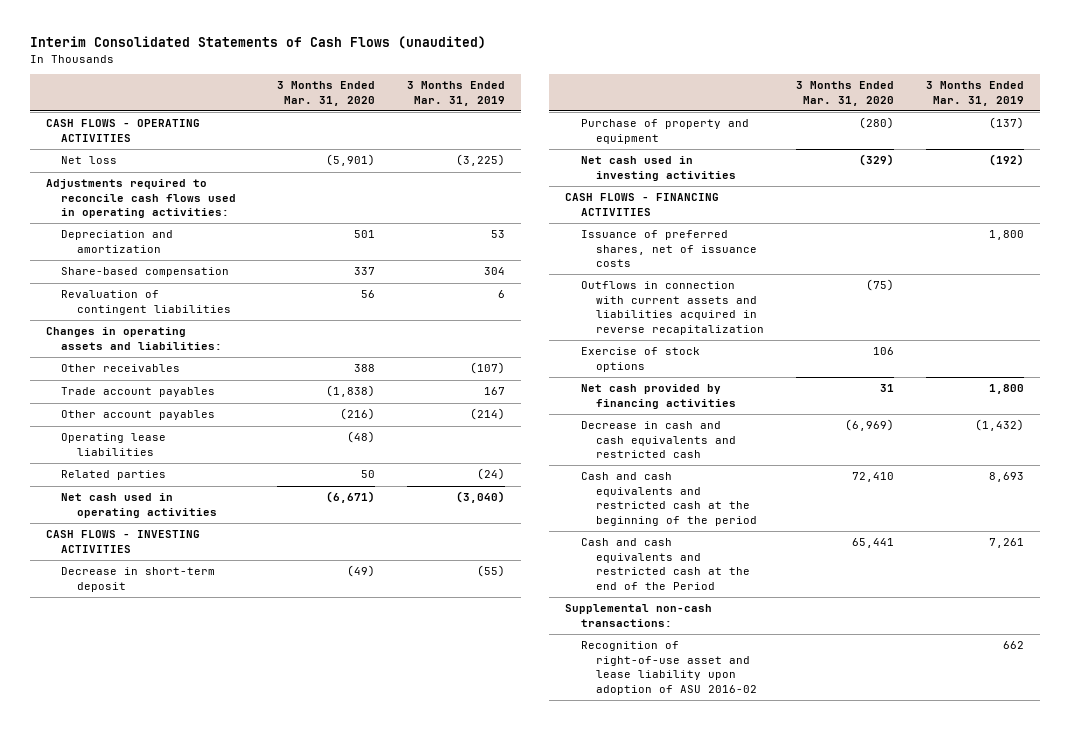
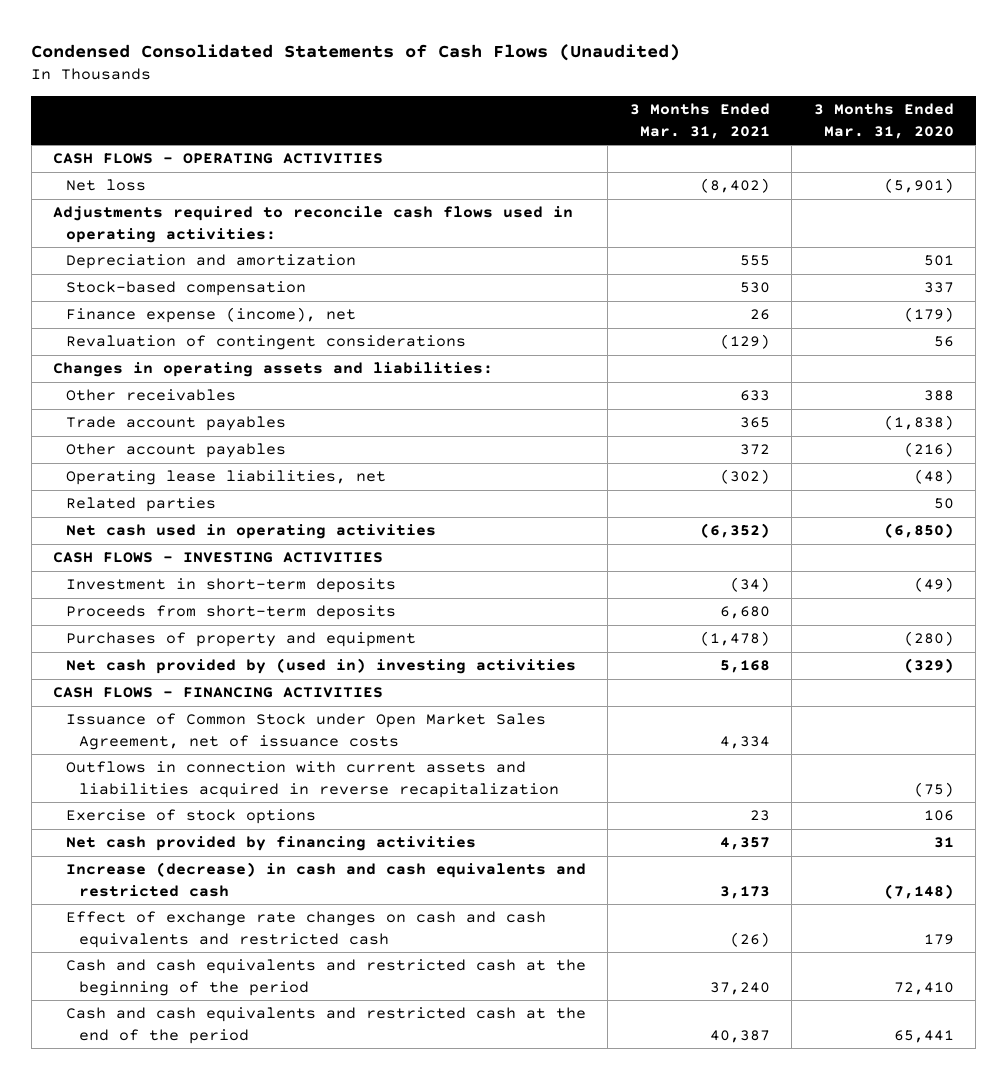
- Interim Consolidated Statements of Cash Flows (unaudited)
+ Condensed Consolidated Statements of Cash Flows (Unaudited)
- | 3 Months Ended Mar. 31, 2020 | 3 Months Ended Mar. 31, 2019
+ | 3 Months Ended Mar. 31, 2021 | 3 Months Ended Mar. 31, 2020
- Share-based compensation | 337 | 304
- Revaluation of contingent liabilities | 56 | 6
+ Stock-based compensation | 530 | 337
+ Finance expense (income), net | 26 | (179)
+ Revaluation of contingent considerations | (129) | 56
- Operating lease liabilities | (48) |
+ Operating lease liabilities, net | (302) | (48)
- Net cash used in operating activities | (6,671) | (3,040)
+ Net cash used in operating activities | (6,352) | (6,850)
- Decrease in short-term deposit | (49) | (55)
- Purchase of property and equipment | (280) | (137)
- Net cash used in investing activities | (329) | (192)
+ Investment in short-term deposits | (34) | (49)
+ Proceeds from short-term deposits | 6,680 |
+ Purchases of property and equipment | (1,478) | (280)
+ Net cash provided by (used in) investing activities | 5,168 | (329)
- Issuance of preferred shares, net of issuance costs | | 1,800
+ Issuance of Common Stock under Open Market Sales Agreement, net of issuance costs | 4,334 |
- Decrease in cash and cash equivalents and restricted cash | (6,969) | (1,432)
+ Increase (decrease) in cash and cash equivalents and restricted cash | 3,173 | (7,148)
+ Effect of exchange rate changes on cash and cash equivalents and restricted cash | (26) | 179
- Cash and cash equivalents and restricted cash at the end of the Period | 65,441 | 7,261
- Supplemental non-cash transactions:
- Recognition of right-of-use asset and lease liability upon adoption of ASU 2016-02 | | 662
+ Cash and cash equivalents and restricted cash at the end of the period | 40,387 | 65,441

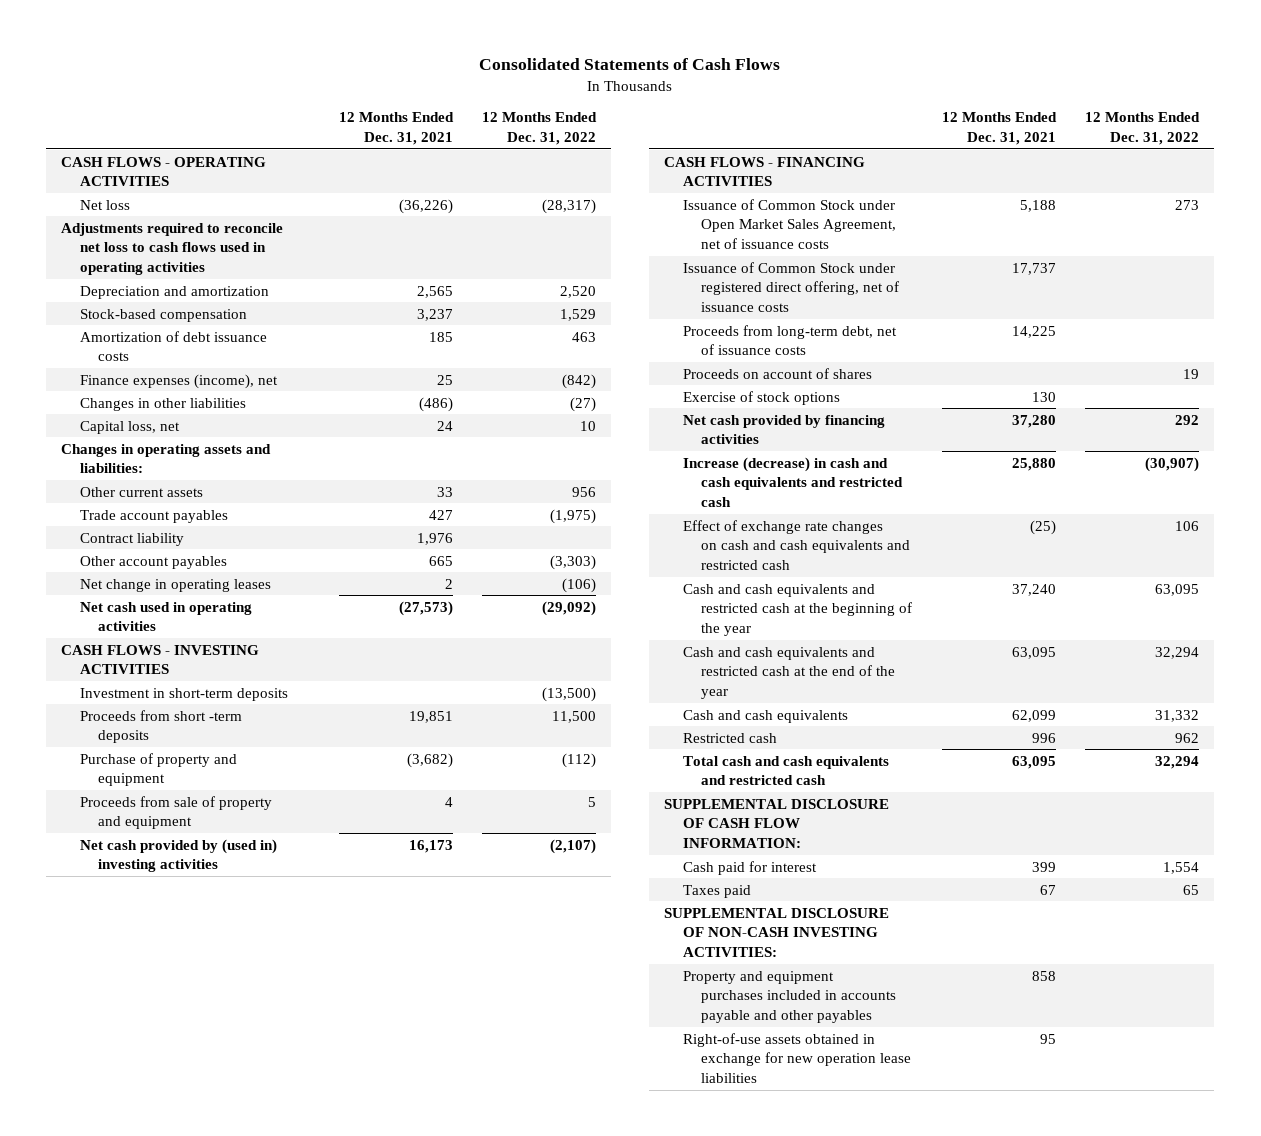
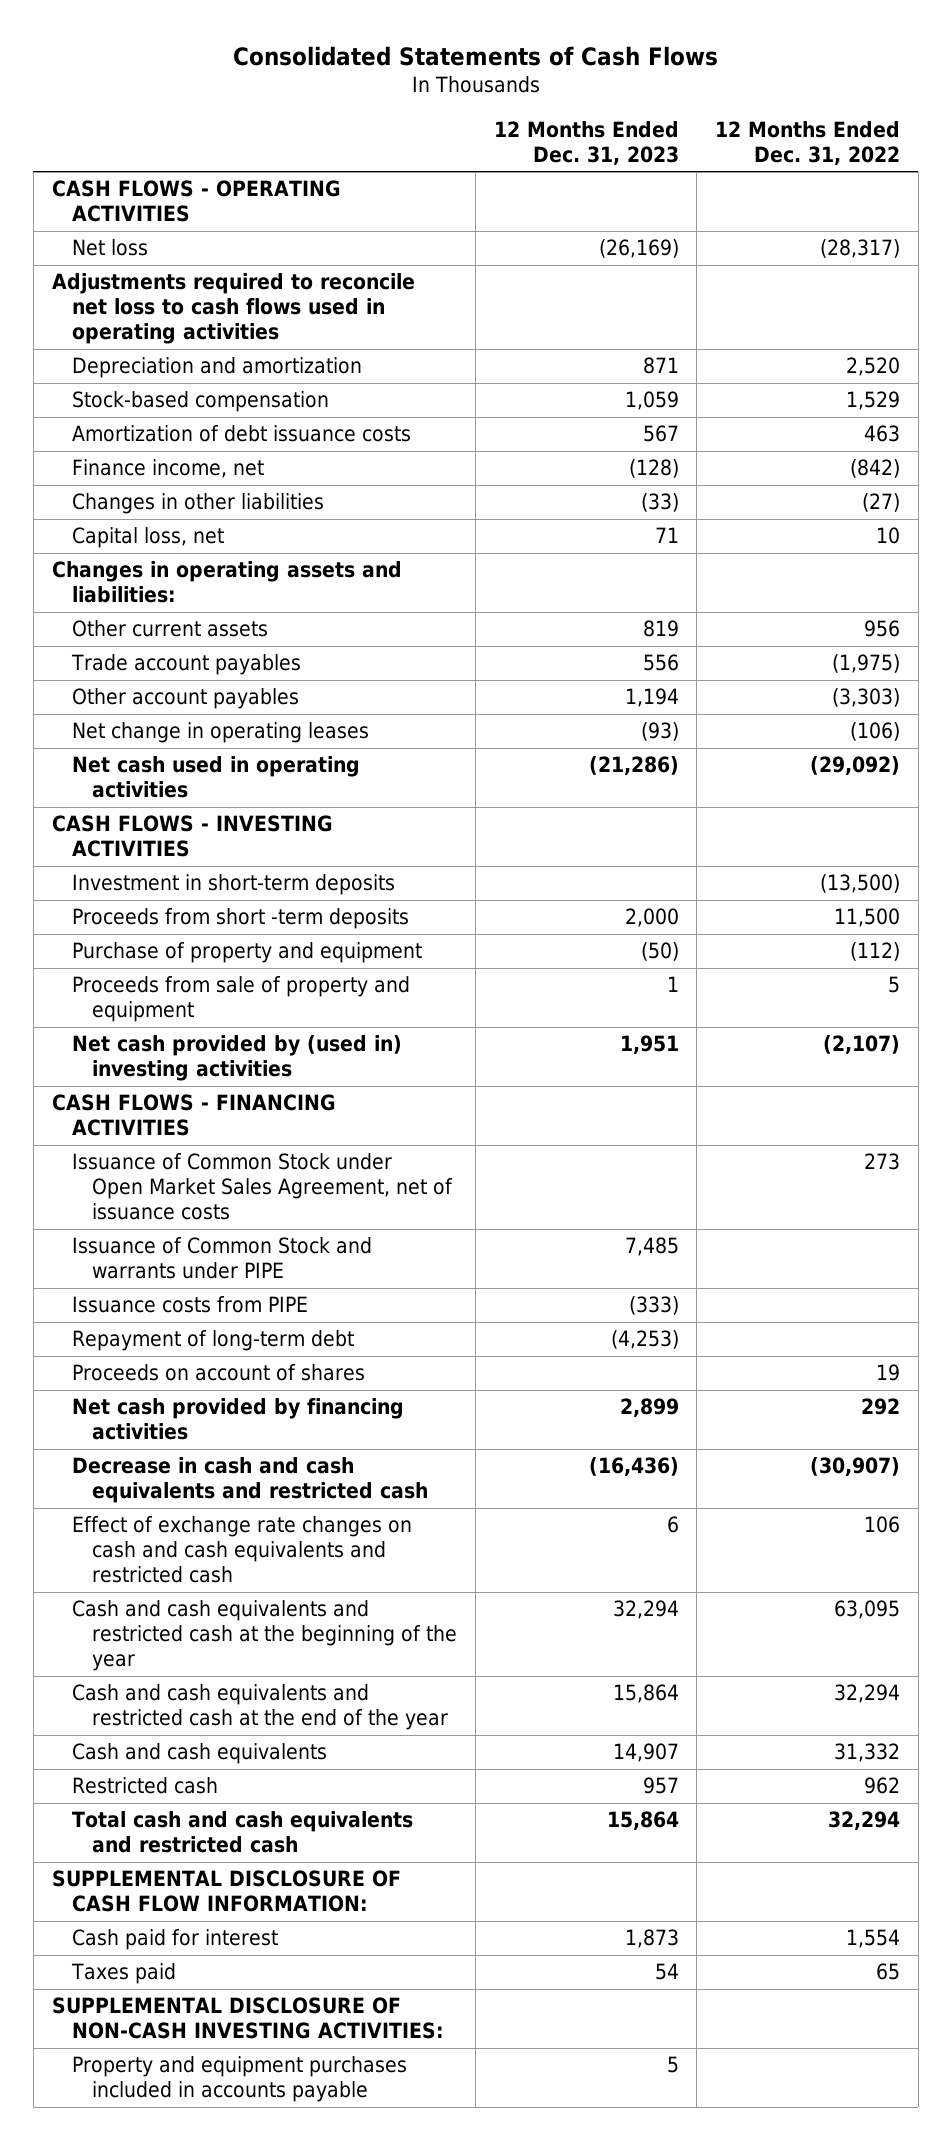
- | 12 Months Ended Dec. 31, 2021 | 12 Months Ended Dec. 31, 2022
+ | 12 Months Ended Dec. 31, 2023 | 12 Months Ended Dec. 31, 2022
- Finance expenses (income), net | 25 | (842)
+ Finance income, net | (128) | (842)
- Contract liability | 1,976 |
- Issuance of Common Stock under registered direct offering, net of issuance costs | 17,737 |
- Proceeds from long-term debt, net of issuance costs | 14,225 |
+ Issuance of Common Stock and warrants under PIPE | 7,485 |
+ Issuance costs from PIPE | (333) |
+ Repayment of long-term debt | (4,253) |
- Exercise of stock options | 130 |
- Increase (decrease) in cash and cash equivalents and restricted cash | 25,880 | (30,907)
+ Decrease in cash and cash equivalents and restricted cash | (16,436) | (30,907)
- Property and equipment purchases included in accounts payable and other payables | 858 |
- Right-of-use assets obtained in exchange for new operation lease liabilities | 95 |
+ Property and equipment purchases included in accounts payable | 5 |

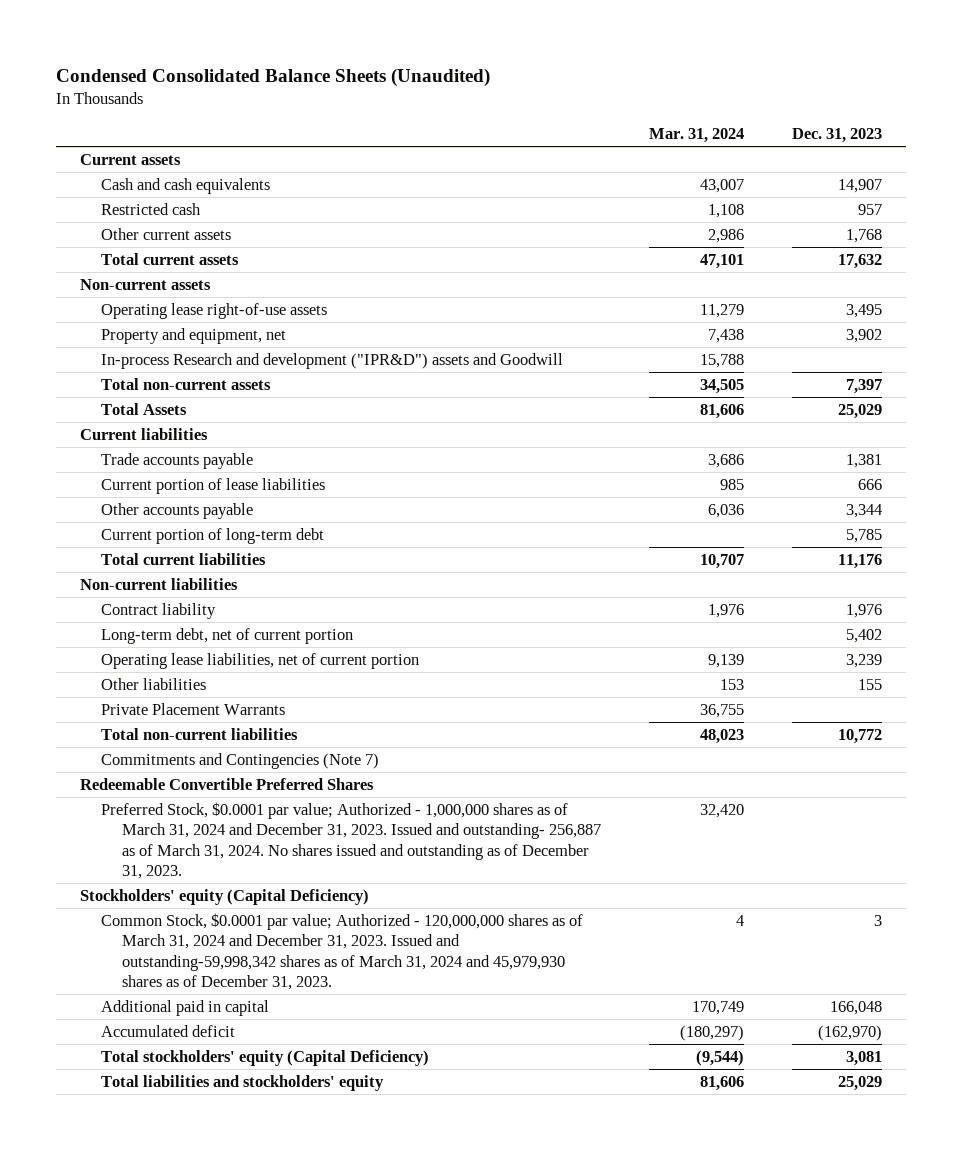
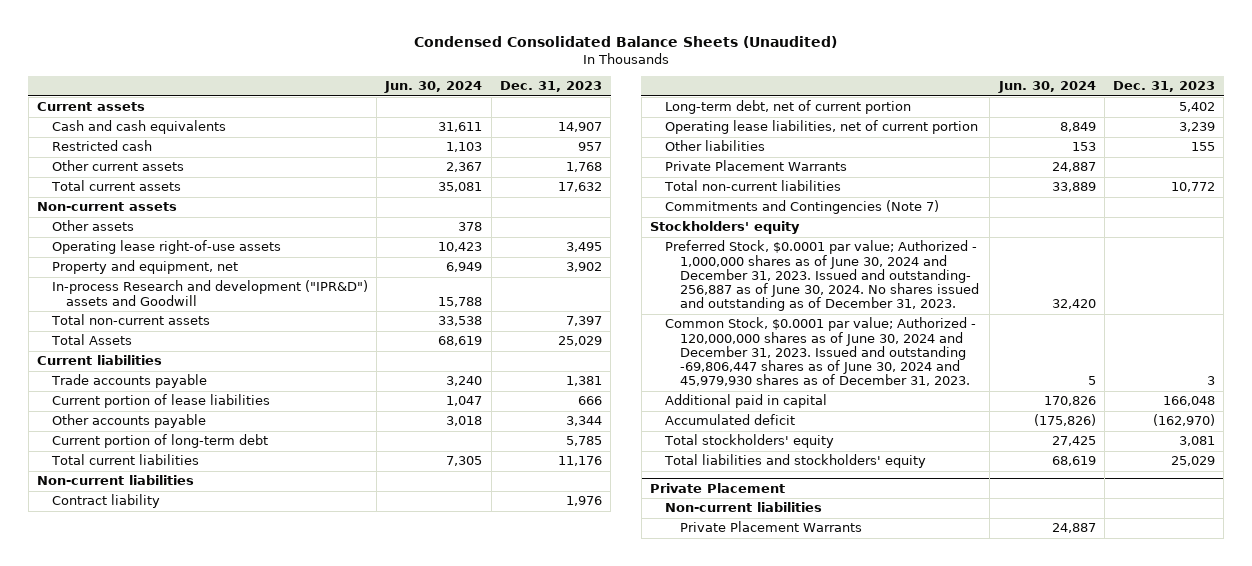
- | Mar. 31, 2024 | Dec. 31, 2023
+ | Jun. 30, 2024 | Dec. 31, 2023
+ Other assets | 378 |
- Redeemable Convertible Preferred Shares
- Preferred Stock, $0.0001 par value; Authorized - 1,000,000 shares as of March 31, 2024 and December 31, 2023. Issued and outstanding- 256,887 as of March 31, 2024. No shares issued and outstanding as of December 31, 2023. | 32,420 |
- Stockholders' equity (Capital Deficiency)
- Common Stock, $0.0001 par value; Authorized - 120,000,000 shares as of March 31, 2024 and December 31, 2023. Issued and outstanding-59,998,342 shares as of March 31, 2024 and 45,979,930 shares as of December 31, 2023. | 4 | 3
+ Stockholders' equity
+ Preferred Stock, $0.0001 par value; Authorized - 1,000,000 shares as of June 30, 2024 and December 31, 2023. Issued and outstanding- 256,887 as of June 30, 2024. No shares issued and outstanding as of December 31, 2023. | 32,420 |
+ Common Stock, $0.0001 par value; Authorized - 120,000,000 shares as of June 30, 2024 and December 31, 2023. Issued and outstanding -69,806,447 shares as of June 30, 2024 and 45,979,930 shares as of December 31, 2023. | 5 | 3
- Total stockholders' equity (Capital Deficiency) | (9,544) | 3,081
+ Total stockholders' equity | 27,425 | 3,081
+ Private Placement
+ Non-current liabilities
+ Private Placement Warrants | 24,887 |

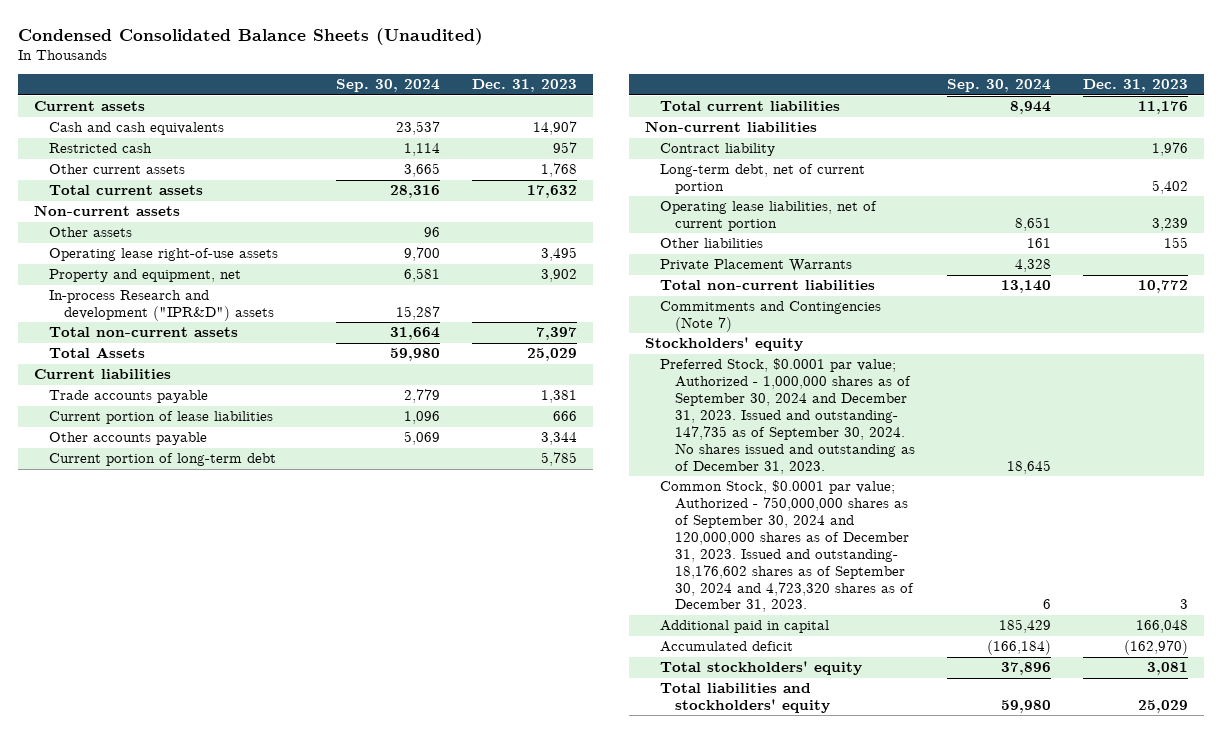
- | Jun. 30, 2024 | Dec. 31, 2023
+ | Sep. 30, 2024 | Dec. 31, 2023
- In-process Research and development ("IPR&D") assets and Goodwill | 15,788 |
+ In-process Research and development ("IPR&D") assets | 15,287 |
- Preferred Stock, $0.0001 par value; Authorized - 1,000,000 shares as of June 30, 2024 and December 31, 2023. Issued and outstanding- 256,887 as of June 30, 2024. No shares issued and outstanding as of December 31, 2023. | 32,420 |
- Common Stock, $0.0001 par value; Authorized - 120,000,000 shares as of June 30, 2024 and December 31, 2023. Issued and outstanding -69,806,447 shares as of June 30, 2024 and 45,979,930 shares as of December 31, 2023. | 5 | 3
+ Preferred Stock, $0.0001 par value; Authorized - 1,000,000 shares as of September 30, 2024 and December 31, 2023. Issued and outstanding- 147,735 as of September 30, 2024. No shares issued and outstanding as of December 31, 2023. | 18,645 |
+ Common Stock, $0.0001 par value; Authorized - 750,000,000 shares as of September 30, 2024 and 120,000,000 shares as of December 31, 2023. Issued and outstanding- 18,176,602 shares as of September 30, 2024 and 4,723,320 shares as of December 31, 2023. | 6 | 3
- Private Placement
- Non-current liabilities
- Private Placement Warrants | 24,887 |

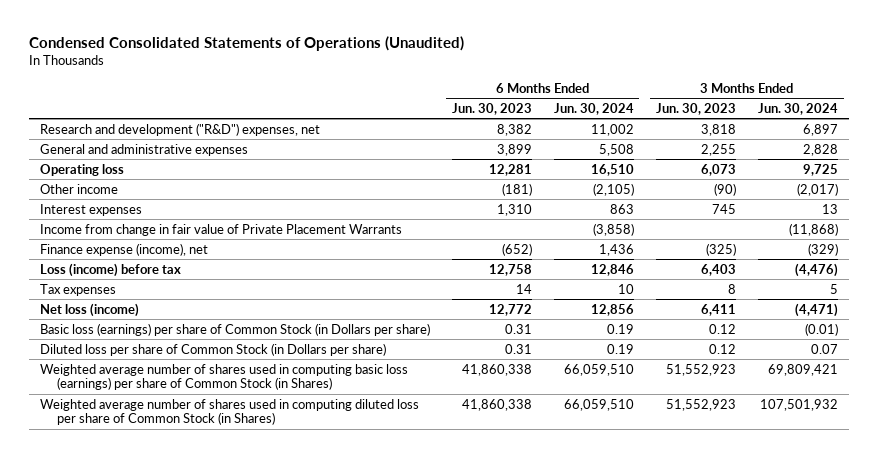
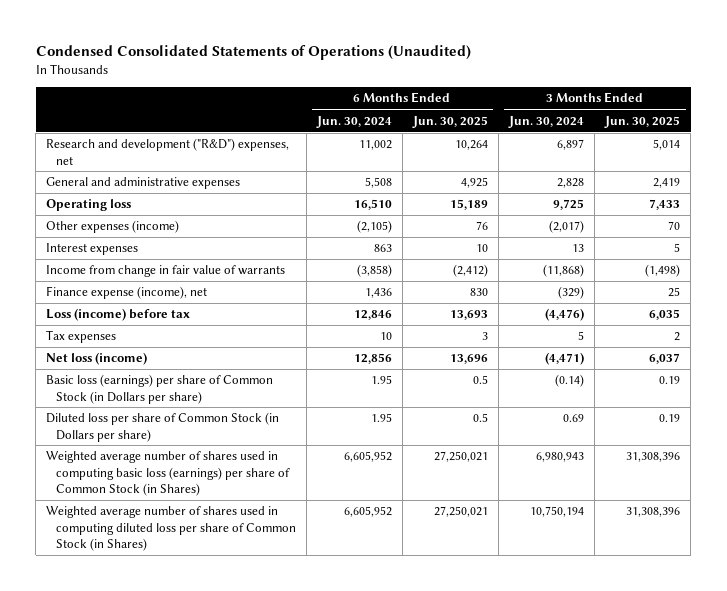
- | 6 Months Ended Jun. 30, 2023 | 6 Months Ended Jun. 30, 2024 | 3 Months Ended Jun. 30, 2023 | 3 Months Ended Jun. 30, 2024
+ | 6 Months Ended Jun. 30, 2024 | 6 Months Ended Jun. 30, 2025 | 3 Months Ended Jun. 30, 2024 | 3 Months Ended Jun. 30, 2025
- Other income | (181) | (2,105) | (90) | (2,017)
+ Other expenses (income) | (2,105) | 76 | (2,017) | 70
- Income from change in fair value of Private Placement Warrants | | (3,858) | | (11,868)
+ Income from change in fair value of warrants | (3,858) | (2,412) | (11,868) | (1,498)
- Basic loss (earnings) per share of Common Stock (in Dollars per share) | 0.31 | 0.19 | 0.12 | (0.01)
- Diluted loss per share of Common Stock (in Dollars per share) | 0.31 | 0.19 | 0.12 | 0.07
- Weighted average number of shares used in computing basic loss (earnings) per share of Common Stock (in Shares) | 41,860,338 | 66,059,510 | 51,552,923 | 69,809,421
- Weighted average number of shares used in computing diluted loss per share of Common Stock (in Shares) | 41,860,338 | 66,059,510 | 51,552,923 | 107,501,932
+ Basic loss (earnings) per share of Common Stock (in Dollars per share) | 1.95 | 0.5 | (0.14) | 0.19
+ Diluted loss per share of Common Stock (in Dollars per share) | 1.95 | 0.5 | 0.69 | 0.19
+ Weighted average number of shares used in computing basic loss (earnings) per share of Common Stock (in Shares) | 6,605,952 | 27,250,021 | 6,980,943 | 31,308,396
+ Weighted average number of shares used in computing diluted loss per share of Common Stock (in Shares) | 6,605,952 | 27,250,021 | 10,750,194 | 31,308,396

